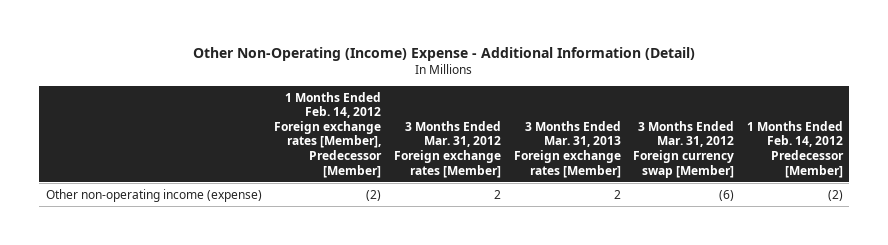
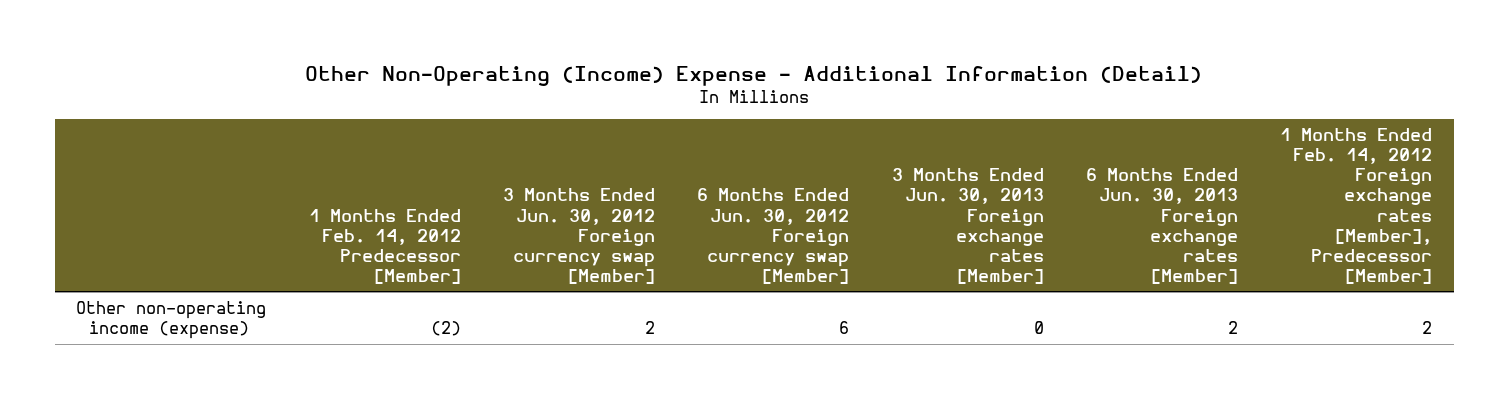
- | 1 Months Ended Feb. 14, 2012 Foreign exchange rates [Member], Predecessor [Member] | 3 Months Ended Mar. 31, 2012 Foreign exchange rates [Member] | 3 Months Ended Mar. 31, 2013 Foreign exchange rates [Member] | 3 Months Ended Mar. 31, 2012 Foreign currency swap [Member] | 1 Months Ended Feb. 14, 2012 Predecessor [Member]
+ | 1 Months Ended Feb. 14, 2012 Predecessor [Member] | 3 Months Ended Jun. 30, 2012 Foreign currency swap [Member] | 6 Months Ended Jun. 30, 2012 Foreign currency swap [Member] | 3 Months Ended Jun. 30, 2013 Foreign exchange rates [Member] | 6 Months Ended Jun. 30, 2013 Foreign exchange rates [Member] | 1 Months Ended Feb. 14, 2012 Foreign exchange rates [Member], Predecessor [Member]
- Other non-operating income (expense) | (2) | 2 | 2 | (6) | (2)
+ Other non-operating income (expense) | (2) | 2 | 6 | 0 | 2 | 2

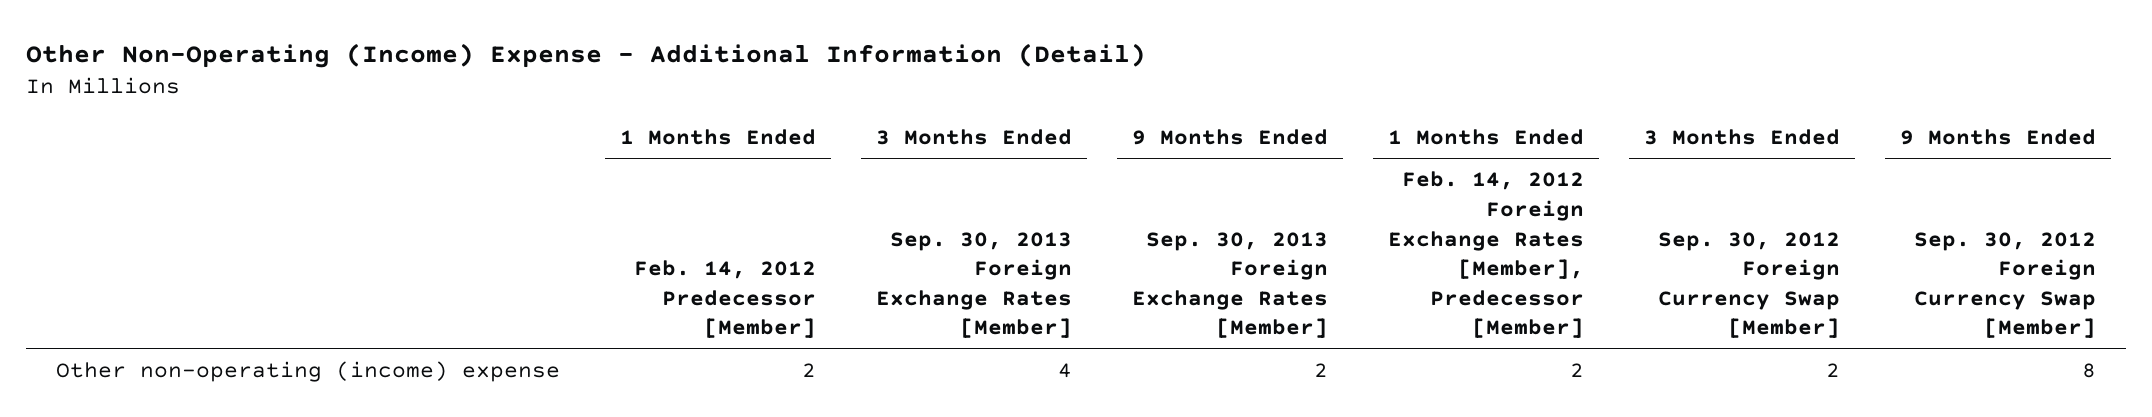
- | 1 Months Ended Feb. 14, 2012 Predecessor [Member] | 3 Months Ended Jun. 30, 2012 Foreign currency swap [Member] | 6 Months Ended Jun. 30, 2012 Foreign currency swap [Member] | 3 Months Ended Jun. 30, 2013 Foreign exchange rates [Member] | 6 Months Ended Jun. 30, 2013 Foreign exchange rates [Member] | 1 Months Ended Feb. 14, 2012 Foreign exchange rates [Member], Predecessor [Member]
+ | 1 Months Ended Feb. 14, 2012 Predecessor [Member] | 3 Months Ended Sep. 30, 2013 Foreign Exchange Rates [Member] | 9 Months Ended Sep. 30, 2013 Foreign Exchange Rates [Member] | 1 Months Ended Feb. 14, 2012 Foreign Exchange Rates [Member], Predecessor [Member] | 3 Months Ended Sep. 30, 2012 Foreign Currency Swap [Member] | 9 Months Ended Sep. 30, 2012 Foreign Currency Swap [Member]
- Other non-operating income (expense) | (2) | 2 | 6 | 0 | 2 | 2
+ Other non-operating (income) expense | 2 | 4 | 2 | 2 | 2 | 8

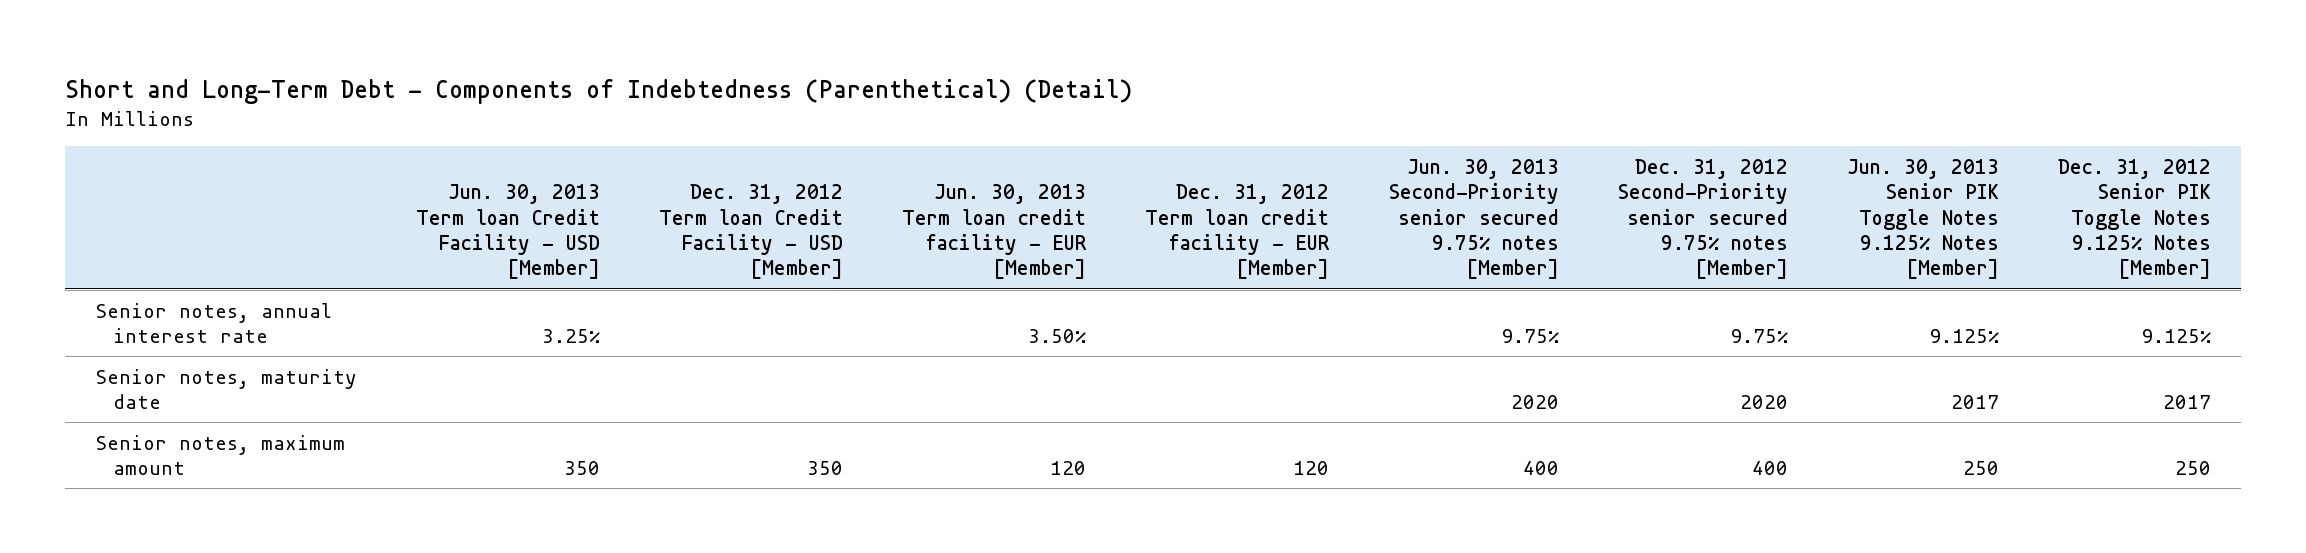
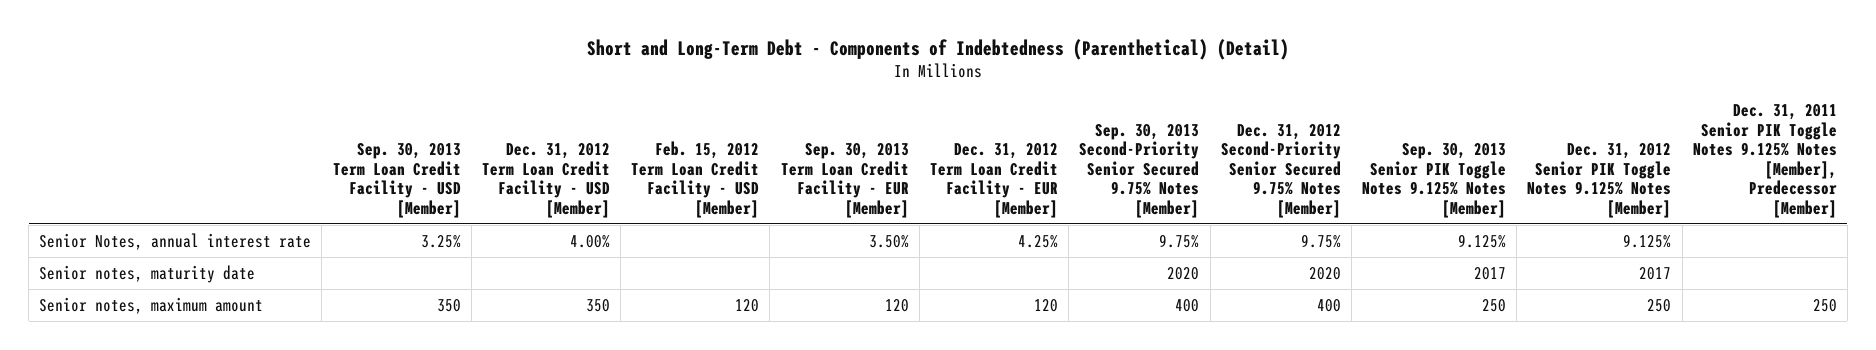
- | Jun. 30, 2013 Term loan Credit Facility - USD [Member] | Dec. 31, 2012 Term loan Credit Facility - USD [Member] | Jun. 30, 2013 Term loan credit facility - EUR [Member] | Dec. 31, 2012 Term loan credit facility - EUR [Member] | Jun. 30, 2013 Second-Priority senior secured 9.75% notes [Member] | Dec. 31, 2012 Second-Priority senior secured 9.75% notes [Member] | Jun. 30, 2013 Senior PIK Toggle Notes 9.125% Notes [Member] | Dec. 31, 2012 Senior PIK Toggle Notes 9.125% Notes [Member]
+ | Sep. 30, 2013 Term Loan Credit Facility - USD [Member] | Dec. 31, 2012 Term Loan Credit Facility - USD [Member] | Feb. 15, 2012 Term Loan Credit Facility - USD [Member] | Sep. 30, 2013 Term Loan Credit Facility - EUR [Member] | Dec. 31, 2012 Term Loan Credit Facility - EUR [Member] | Sep. 30, 2013 Second-Priority Senior Secured 9.75% Notes [Member] | Dec. 31, 2012 Second-Priority Senior Secured 9.75% Notes [Member] | Sep. 30, 2013 Senior PIK Toggle Notes 9.125% Notes [Member] | Dec. 31, 2012 Senior PIK Toggle Notes 9.125% Notes [Member] | Dec. 31, 2011 Senior PIK Toggle Notes 9.125% Notes [Member], Predecessor [Member]
- Senior notes, annual interest rate | 3.25% | | 3.50% | | 9.75% | 9.75% | 9.125% | 9.125%
+ Senior Notes, annual interest rate | 3.25% | 4.00% | | 3.50% | 4.25% | 9.75% | 9.75% | 9.125% | 9.125% |

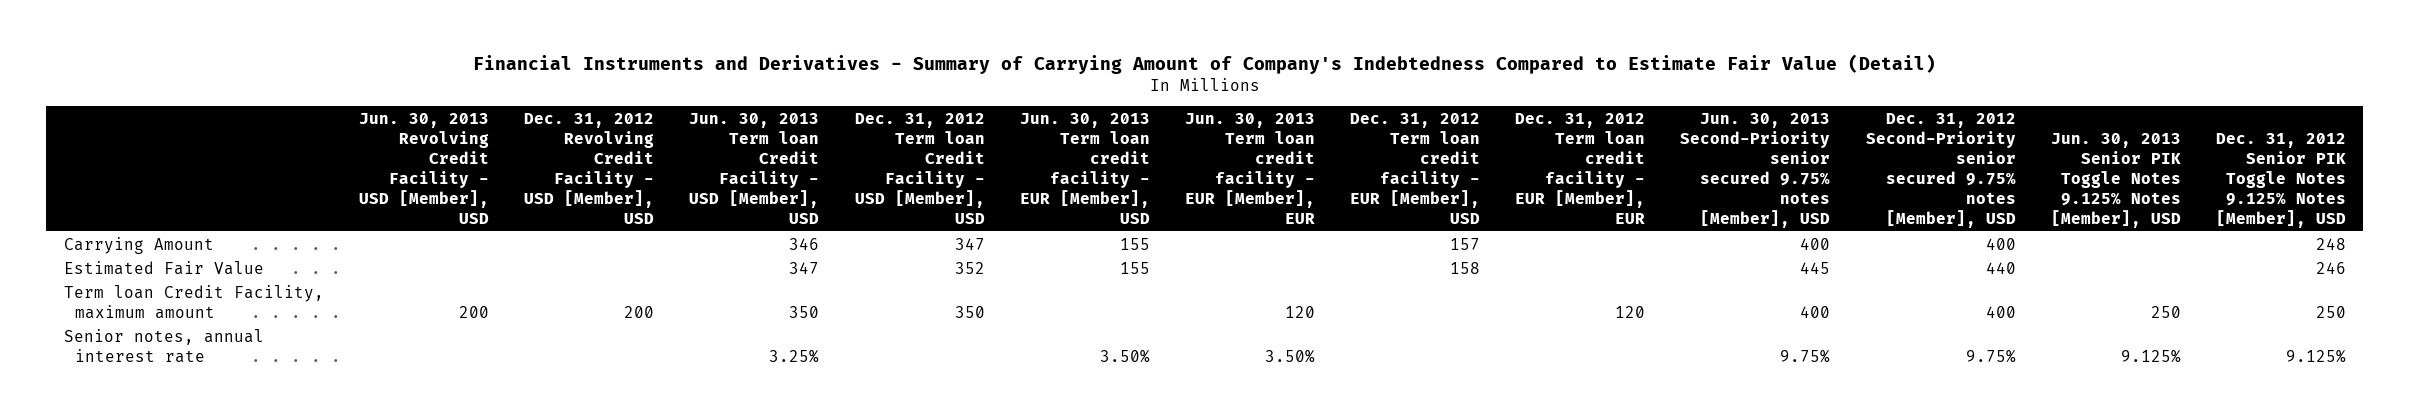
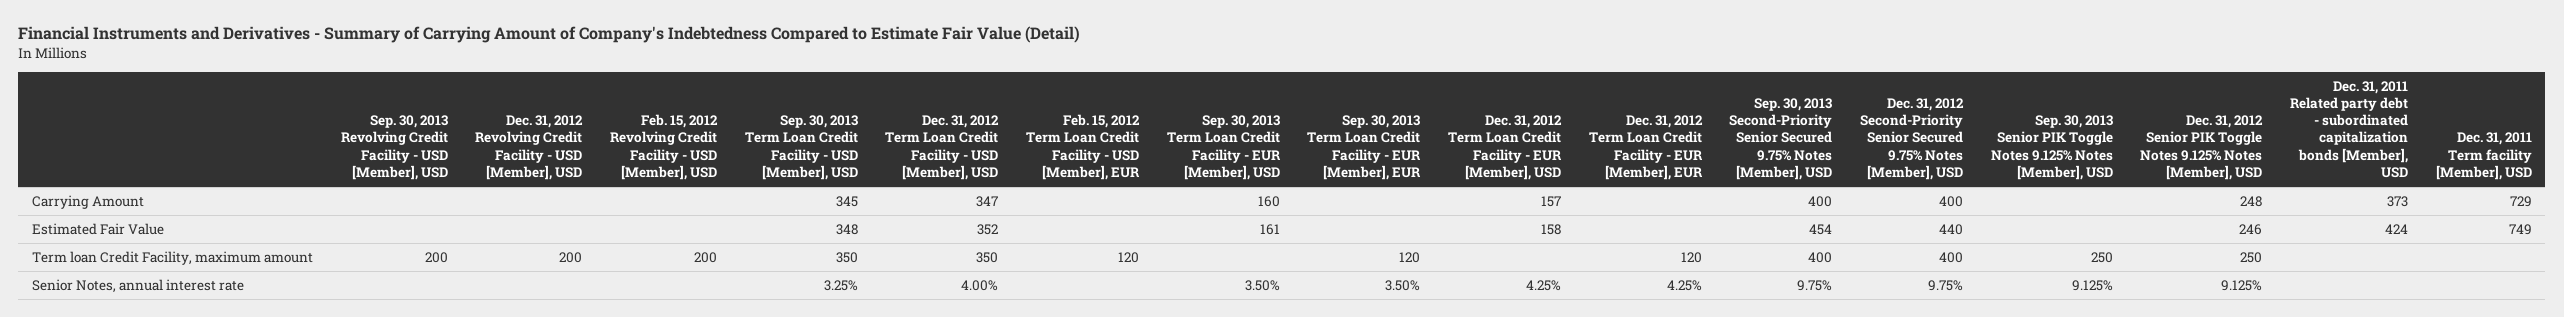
- | Jun. 30, 2013 Revolving Credit Facility - USD [Member], USD | Dec. 31, 2012 Revolving Credit Facility - USD [Member], USD | Jun. 30, 2013 Term loan Credit Facility - USD [Member], USD | Dec. 31, 2012 Term loan Credit Facility - USD [Member], USD | Jun. 30, 2013 Term loan credit facility - EUR [Member], USD | Jun. 30, 2013 Term loan credit facility - EUR [Member], EUR | Dec. 31, 2012 Term loan credit facility - EUR [Member], USD | Dec. 31, 2012 Term loan credit facility - EUR [Member], EUR | Jun. 30, 2013 Second-Priority senior secured 9.75% notes [Member], USD | Dec. 31, 2012 Second-Priority senior secured 9.75% notes [Member], USD | Jun. 30, 2013 Senior PIK Toggle Notes 9.125% Notes [Member], USD | Dec. 31, 2012 Senior PIK Toggle Notes 9.125% Notes [Member], USD
+ | Sep. 30, 2013 Revolving Credit Facility - USD [Member], USD | Dec. 31, 2012 Revolving Credit Facility - USD [Member], USD | Feb. 15, 2012 Revolving Credit Facility - USD [Member], USD | Sep. 30, 2013 Term Loan Credit Facility - USD [Member], USD | Dec. 31, 2012 Term Loan Credit Facility - USD [Member], USD | Feb. 15, 2012 Term Loan Credit Facility - USD [Member], EUR | Sep. 30, 2013 Term Loan Credit Facility - EUR [Member], USD | Sep. 30, 2013 Term Loan Credit Facility - EUR [Member], EUR | Dec. 31, 2012 Term Loan Credit Facility - EUR [Member], USD | Dec. 31, 2012 Term Loan Credit Facility - EUR [Member], EUR | Sep. 30, 2013 Second-Priority Senior Secured 9.75% Notes [Member], USD | Dec. 31, 2012 Second-Priority Senior Secured 9.75% Notes [Member], USD | Sep. 30, 2013 Senior PIK Toggle Notes 9.125% Notes [Member], USD | Dec. 31, 2012 Senior PIK Toggle Notes 9.125% Notes [Member], USD | Dec. 31, 2011 Related party debt - subordinated capitalization bonds [Member], USD | Dec. 31, 2011 Term facility [Member], USD
- Senior notes, annual interest rate | | | 3.25% | | 3.50% | 3.50% | | | 9.75% | 9.75% | 9.125% | 9.125%
+ Senior Notes, annual interest rate | | | | 3.25% | 4.00% | | 3.50% | 3.50% | 4.25% | 4.25% | 9.75% | 9.75% | 9.125% | 9.125% | |

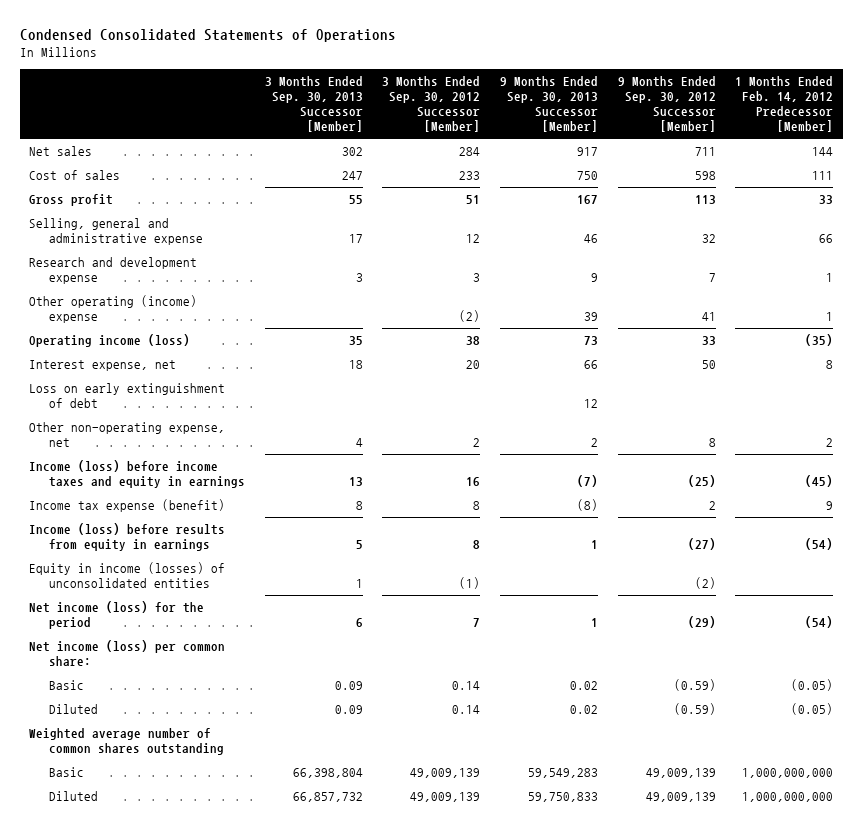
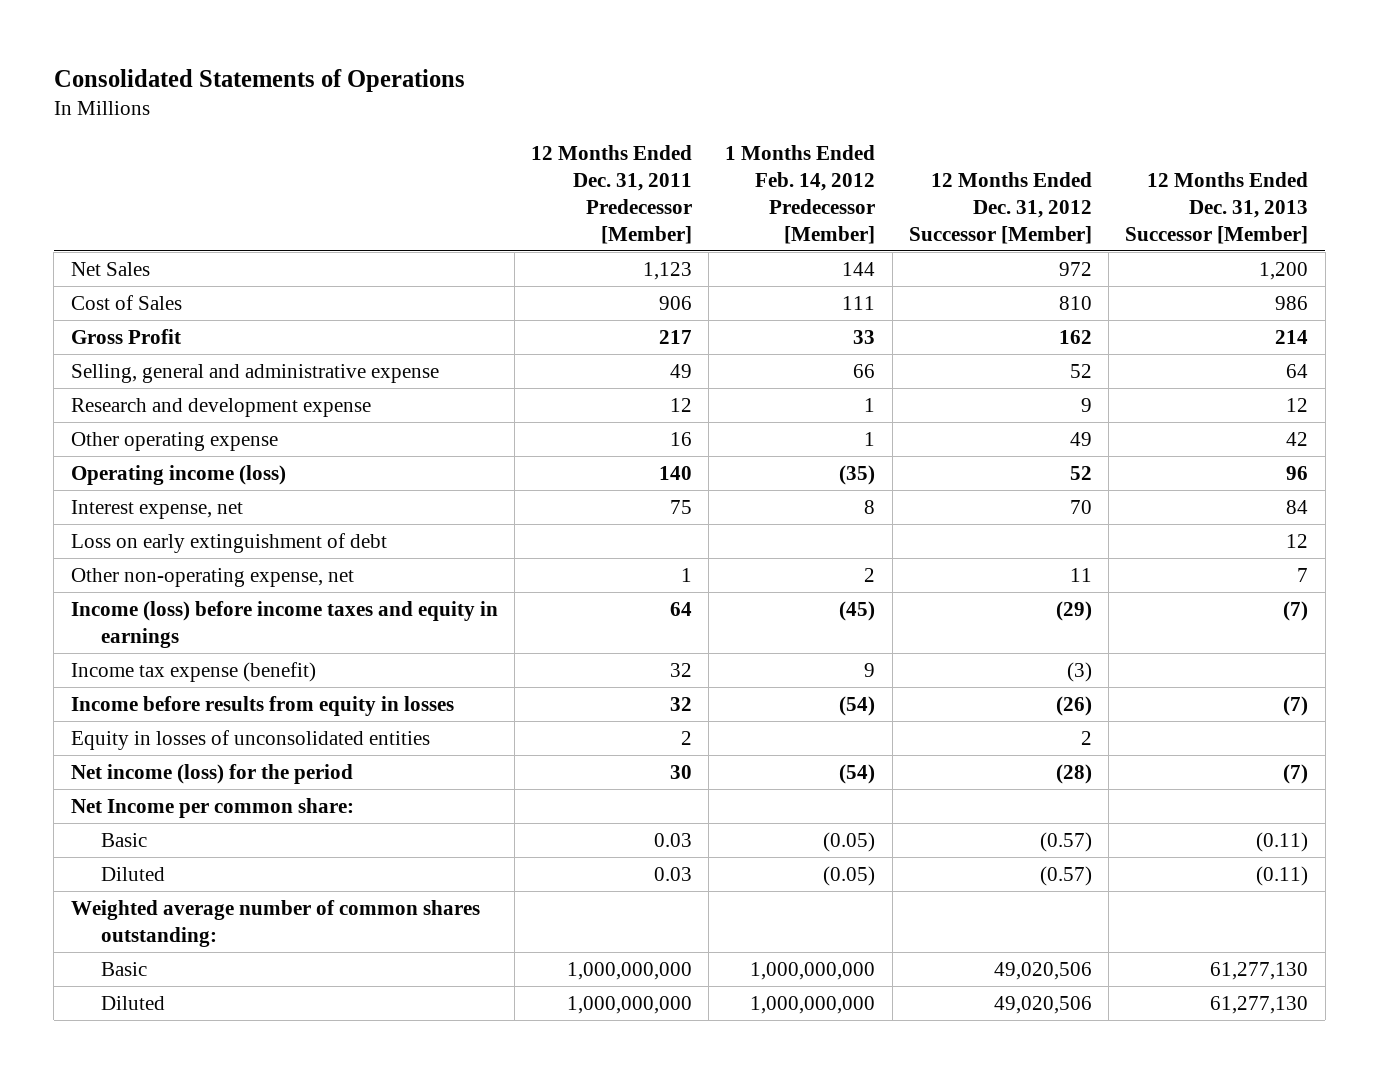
- Condensed Consolidated Statements of Operations
+ Consolidated Statements of Operations
- | 3 Months Ended Sep. 30, 2013 Successor [Member] | 3 Months Ended Sep. 30, 2012 Successor [Member] | 9 Months Ended Sep. 30, 2013 Successor [Member] | 9 Months Ended Sep. 30, 2012 Successor [Member] | 1 Months Ended Feb. 14, 2012 Predecessor [Member]
+ | 12 Months Ended Dec. 31, 2011 Predecessor [Member] | 1 Months Ended Feb. 14, 2012 Predecessor [Member] | 12 Months Ended Dec. 31, 2012 Successor [Member] | 12 Months Ended Dec. 31, 2013 Successor [Member]
- Net sales | 302 | 284 | 917 | 711 | 144
- Cost of sales | 247 | 233 | 750 | 598 | 111
- Gross profit | 55 | 51 | 167 | 113 | 33
+ Net Sales | 1,123 | 144 | 972 | 1,200
+ Cost of Sales | 906 | 111 | 810 | 986
+ Gross Profit | 217 | 33 | 162 | 214
- Other operating (income) expense | | (2) | 39 | 41 | 1
+ Other operating expense | 16 | 1 | 49 | 42
- Income (loss) before results from equity in earnings | 5 | 8 | 1 | (27) | (54)
- Equity in income (losses) of unconsolidated entities | 1 | (1) | | (2) |
+ Income before results from equity in losses | 32 | (54) | (26) | (7)
+ Equity in losses of unconsolidated entities | 2 | | 2 |
- Net income (loss) per common share:
+ Net Income per common share:
- Weighted average number of common shares outstanding
+ Weighted average number of common shares outstanding:

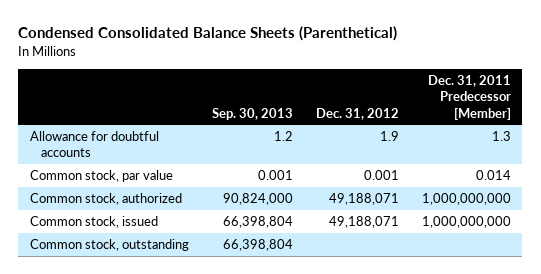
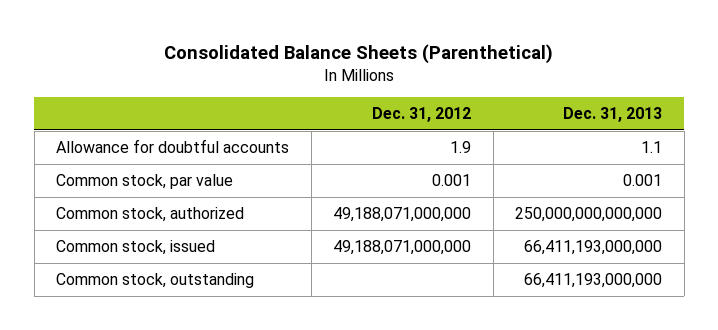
- Condensed Consolidated Balance Sheets (Parenthetical)
+ Consolidated Balance Sheets (Parenthetical)
- | Sep. 30, 2013 | Dec. 31, 2012 | Dec. 31, 2011 Predecessor [Member]
+ | Dec. 31, 2012 | Dec. 31, 2013
- Common stock, authorized | 90,824,000 | 49,188,071 | 1,000,000,000
- Common stock, issued | 66,398,804 | 49,188,071 | 1,000,000,000
+ Common stock, authorized | 49,188,071,000,000 | 250,000,000,000,000
+ Common stock, issued | 49,188,071,000,000 | 66,411,193,000,000

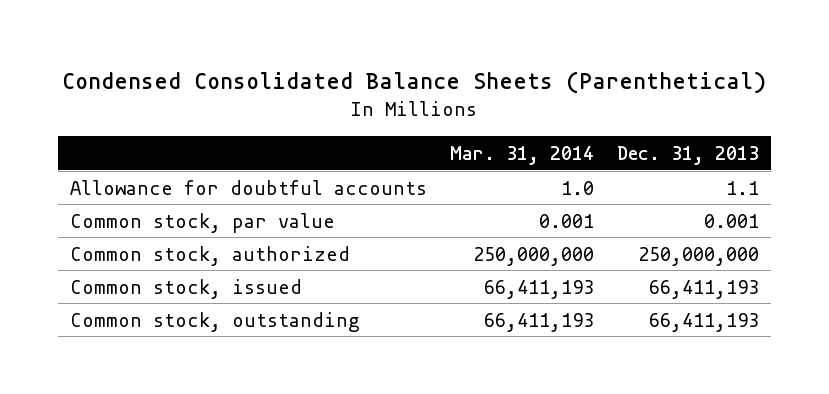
- Consolidated Balance Sheets (Parenthetical)
+ Condensed Consolidated Balance Sheets (Parenthetical)
- | Dec. 31, 2012 | Dec. 31, 2013
+ | Mar. 31, 2014 | Dec. 31, 2013
- Common stock, authorized | 49,188,071,000,000 | 250,000,000,000,000
- Common stock, issued | 49,188,071,000,000 | 66,411,193,000,000
- Common stock, outstanding | | 66,411,193,000,000
+ Common stock, authorized | 250,000,000 | 250,000,000
+ Common stock, issued | 66,411,193 | 66,411,193
+ Common stock, outstanding | 66,411,193 | 66,411,193

